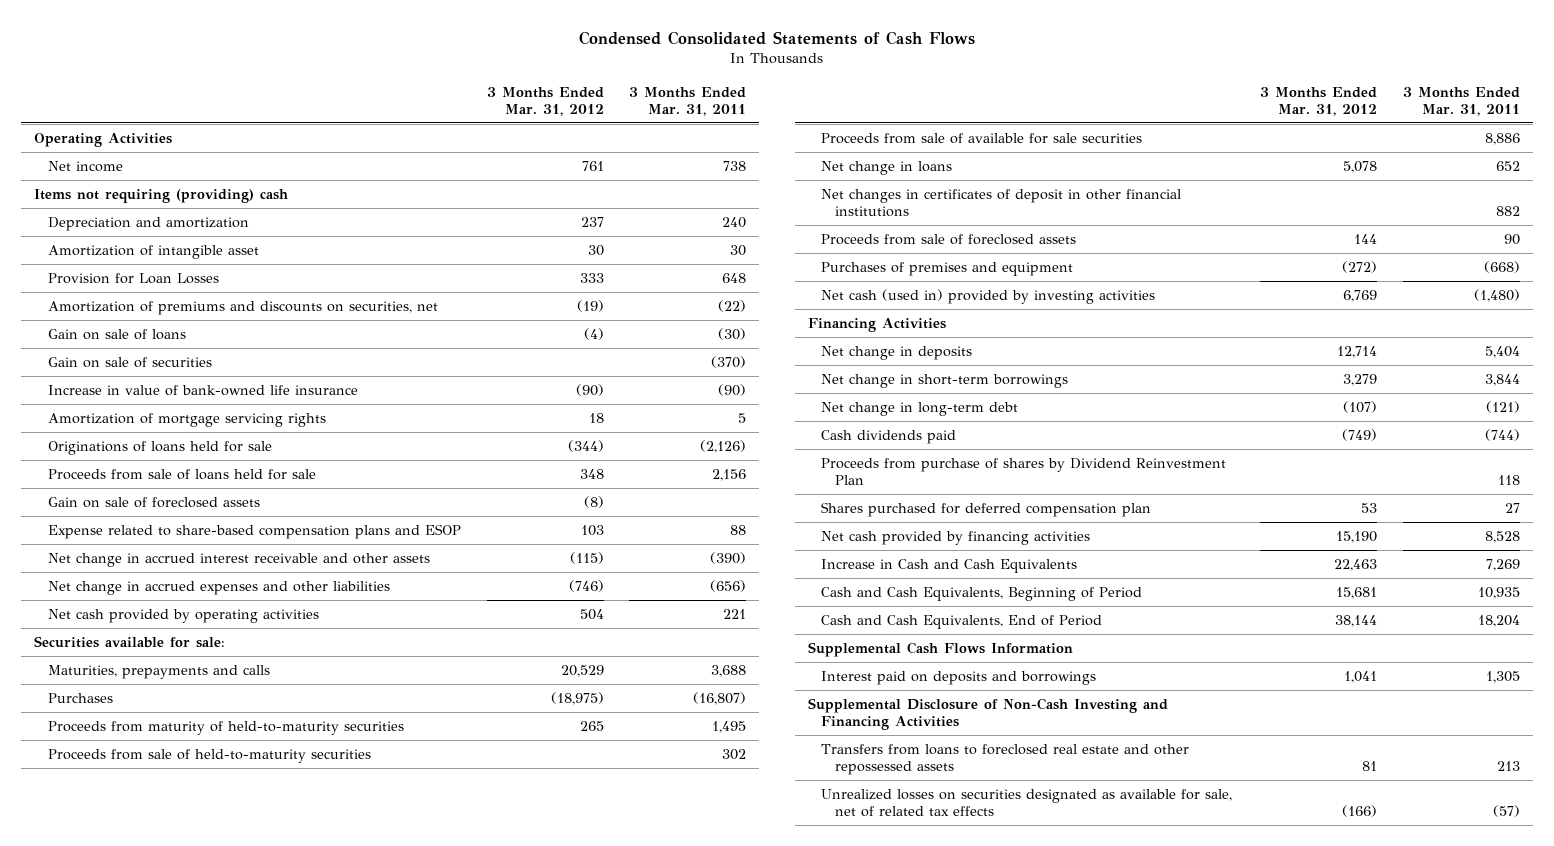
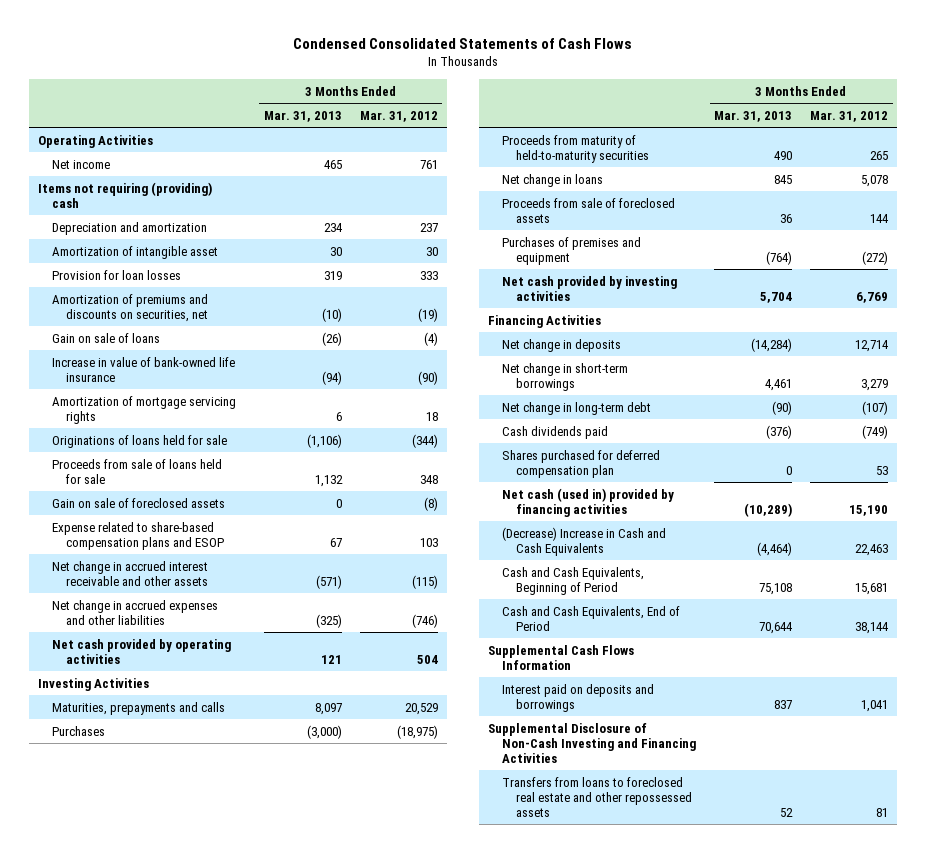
- | 3 Months Ended Mar. 31, 2012 | 3 Months Ended Mar. 31, 2011
+ | 3 Months Ended Mar. 31, 2013 | 3 Months Ended Mar. 31, 2012
- Provision for Loan Losses | 333 | 648
+ Provision for loan losses | 319 | 333
- Gain on sale of securities | | (370)
- Securities available for sale:
+ Investing Activities
- Proceeds from sale of held-to-maturity securities | | 302
- Proceeds from sale of available for sale securities | | 8,886
- Net changes in certificates of deposit in other financial institutions | | 882
- Net cash (used in) provided by investing activities | 6,769 | (1,480)
+ Net cash provided by investing activities | 5,704 | 6,769
- Proceeds from purchase of shares by Dividend Reinvestment Plan | | 118
- Net cash provided by financing activities | 15,190 | 8,528
- Increase in Cash and Cash Equivalents | 22,463 | 7,269
+ Net cash (used in) provided by financing activities | (10,289) | 15,190
+ (Decrease) Increase in Cash and Cash Equivalents | (4,464) | 22,463
- Unrealized losses on securities designated as available for sale, net of related tax effects | (166) | (57)

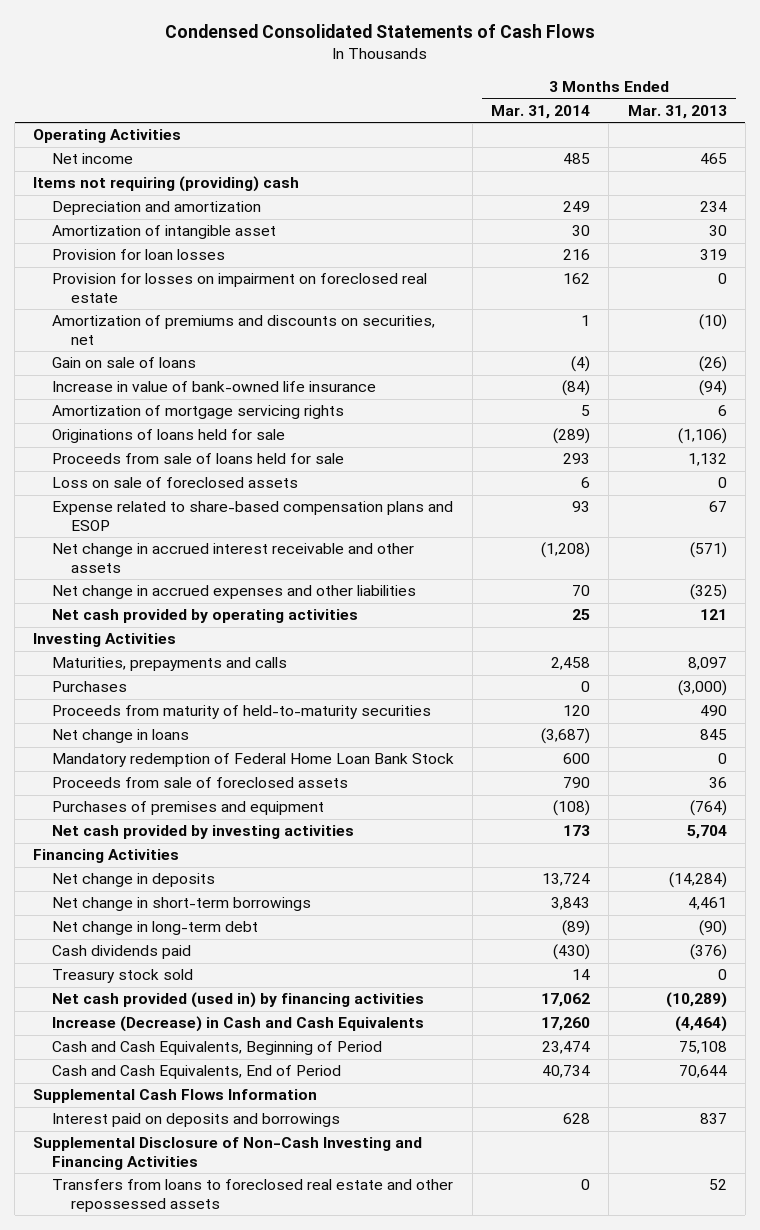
- | 3 Months Ended Mar. 31, 2013 | 3 Months Ended Mar. 31, 2012
+ | 3 Months Ended Mar. 31, 2014 | 3 Months Ended Mar. 31, 2013
+ Provision for losses on impairment on foreclosed real estate | 162 | 0
- Gain on sale of foreclosed assets | 0 | (8)
+ Loss on sale of foreclosed assets | 6 | 0
+ Mandatory redemption of Federal Home Loan Bank Stock | 600 | 0
- Shares purchased for deferred compensation plan | 0 | 53
- Net cash (used in) provided by financing activities | (10,289) | 15,190
- (Decrease) Increase in Cash and Cash Equivalents | (4,464) | 22,463
+ Treasury stock sold | 14 | 0
+ Net cash provided (used in) by financing activities | 17,062 | (10,289)
+ Increase (Decrease) in Cash and Cash Equivalents | 17,260 | (4,464)

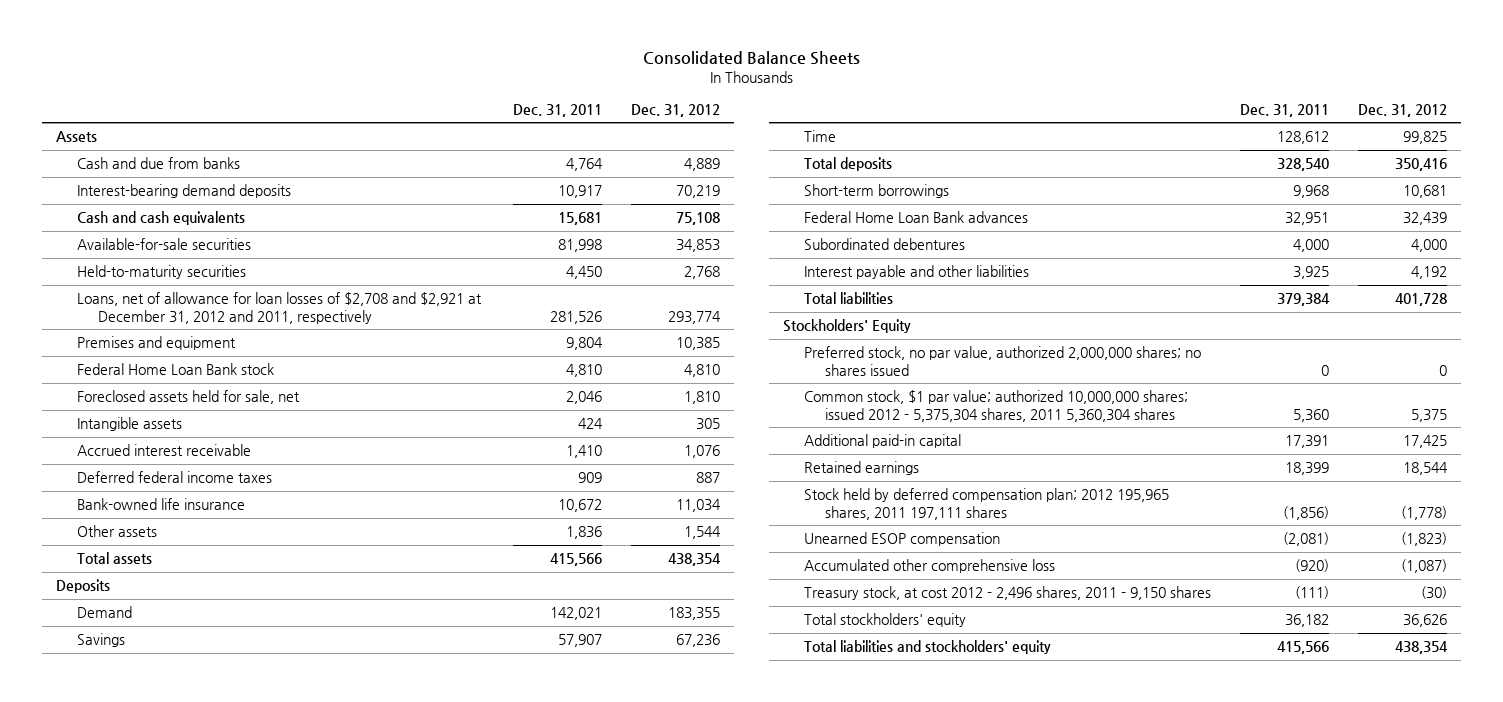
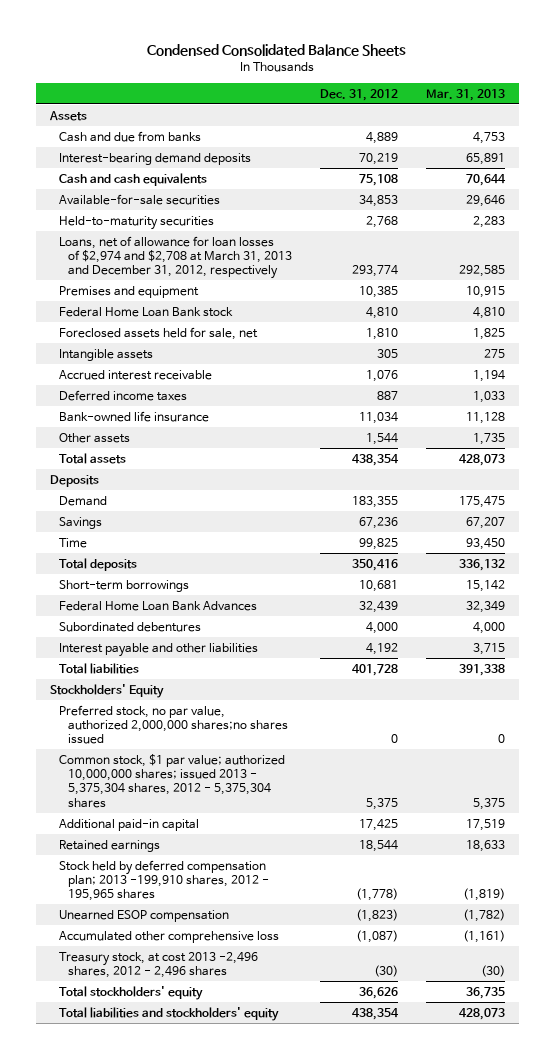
- Consolidated Balance Sheets
+ Condensed Consolidated Balance Sheets
- | Dec. 31, 2011 | Dec. 31, 2012
+ | Dec. 31, 2012 | Mar. 31, 2013
- Loans, net of allowance for loan losses of $2,708 and $2,921 at December 31, 2012 and 2011, respectively | 281,526 | 293,774
+ Loans, net of allowance for loan losses of $2,974 and $2,708 at March 31, 2013 and December 31, 2012, respectively | 293,774 | 292,585
- Deferred federal income taxes | 909 | 887
+ Deferred income taxes | 887 | 1,033
- Federal Home Loan Bank advances | 32,951 | 32,439
+ Federal Home Loan Bank Advances | 32,439 | 32,349
- Preferred stock, no par value, authorized 2,000,000 shares; no shares issued | 0 | 0
- Common stock, $1 par value; authorized 10,000,000 shares; issued 2012 - 5,375,304 shares, 2011 5,360,304 shares | 5,360 | 5,375
+ Preferred stock, no par value, authorized 2,000,000 shares;no shares issued | 0 | 0
+ Common stock, $1 par value; authorized 10,000,000 shares; issued 2013 - 5,375,304 shares, 2012 - 5,375,304 shares | 5,375 | 5,375
- Stock held by deferred compensation plan; 2012 195,965 shares, 2011 197,111 shares | (1,856) | (1,778)
+ Stock held by deferred compensation plan; 2013 -199,910 shares, 2012 - 195,965 shares | (1,778) | (1,819)
- Treasury stock, at cost 2012 - 2,496 shares, 2011 - 9,150 shares | (111) | (30)
+ Treasury stock, at cost 2013 -2,496 shares, 2012 - 2,496 shares | (30) | (30)

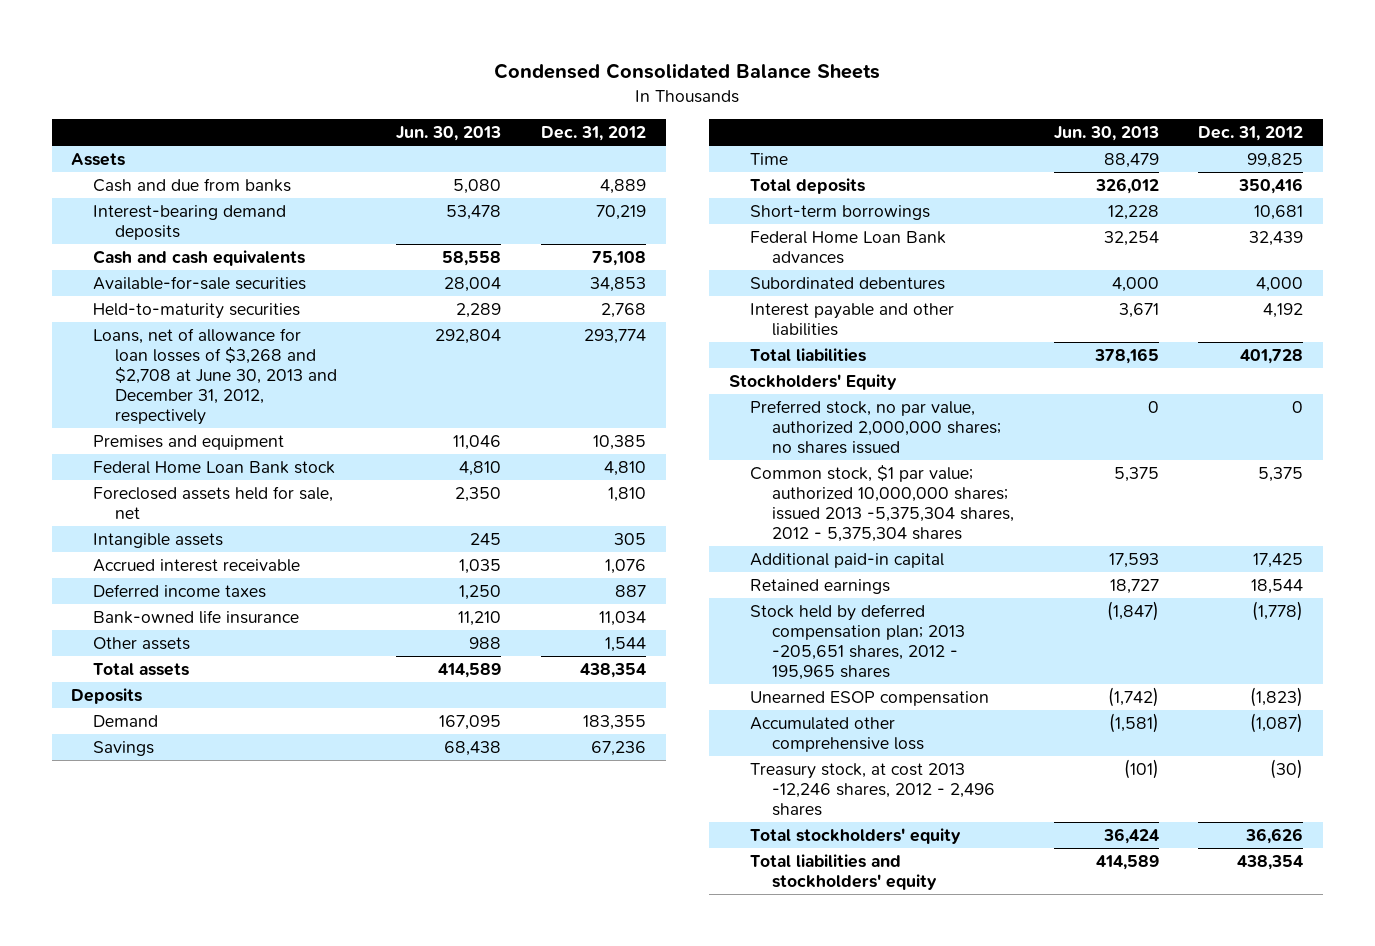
- | Dec. 31, 2012 | Mar. 31, 2013
+ | Jun. 30, 2013 | Dec. 31, 2012
- Loans, net of allowance for loan losses of $2,974 and $2,708 at March 31, 2013 and December 31, 2012, respectively | 293,774 | 292,585
+ Loans, net of allowance for loan losses of $3,268 and $2,708 at June 30, 2013 and December 31, 2012, respectively | 292,804 | 293,774
- Federal Home Loan Bank Advances | 32,439 | 32,349
+ Federal Home Loan Bank advances | 32,254 | 32,439
- Preferred stock, no par value, authorized 2,000,000 shares;no shares issued | 0 | 0
- Common stock, $1 par value; authorized 10,000,000 shares; issued 2013 - 5,375,304 shares, 2012 - 5,375,304 shares | 5,375 | 5,375
+ Preferred stock, no par value, authorized 2,000,000 shares; no shares issued | 0 | 0
+ Common stock, $1 par value; authorized 10,000,000 shares; issued 2013 -5,375,304 shares, 2012 - 5,375,304 shares | 5,375 | 5,375
- Stock held by deferred compensation plan; 2013 -199,910 shares, 2012 - 195,965 shares | (1,778) | (1,819)
+ Stock held by deferred compensation plan; 2013 -205,651 shares, 2012 - 195,965 shares | (1,847) | (1,778)
- Treasury stock, at cost 2013 -2,496 shares, 2012 - 2,496 shares | (30) | (30)
+ Treasury stock, at cost 2013 -12,246 shares, 2012 - 2,496 shares | (101) | (30)

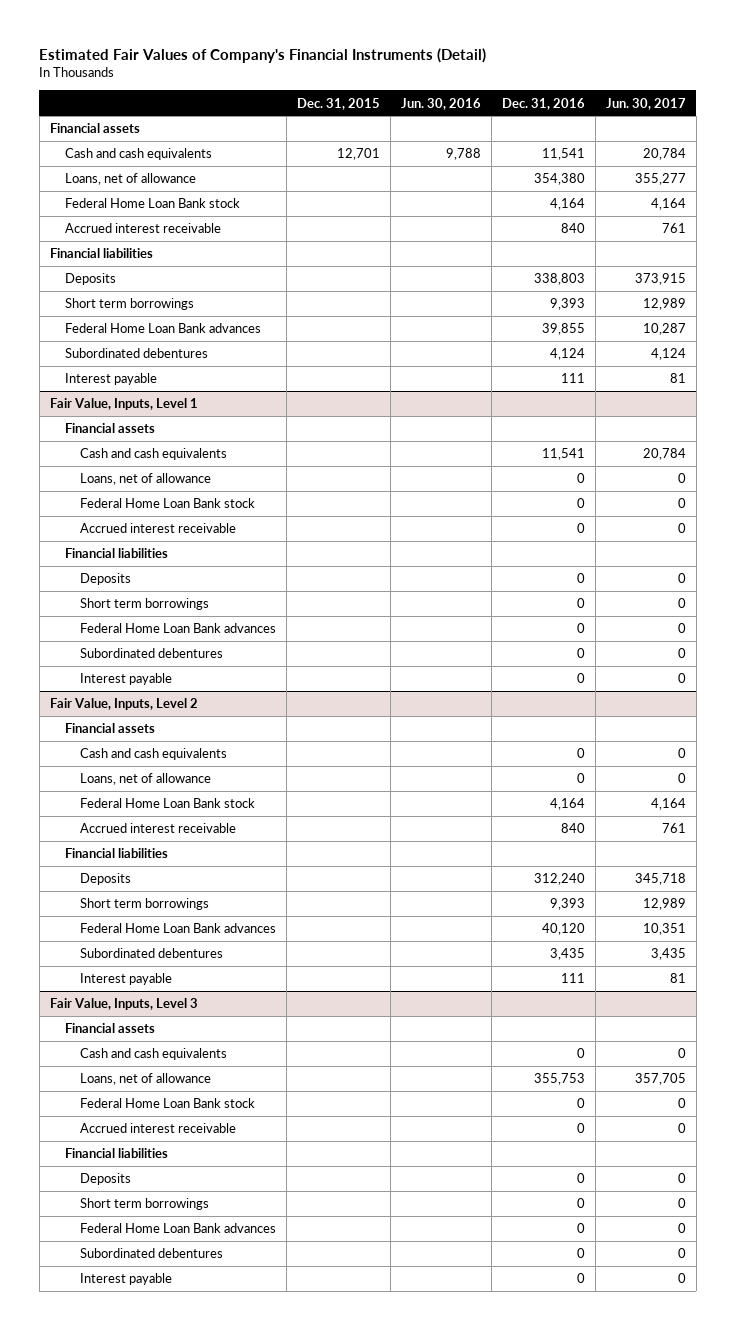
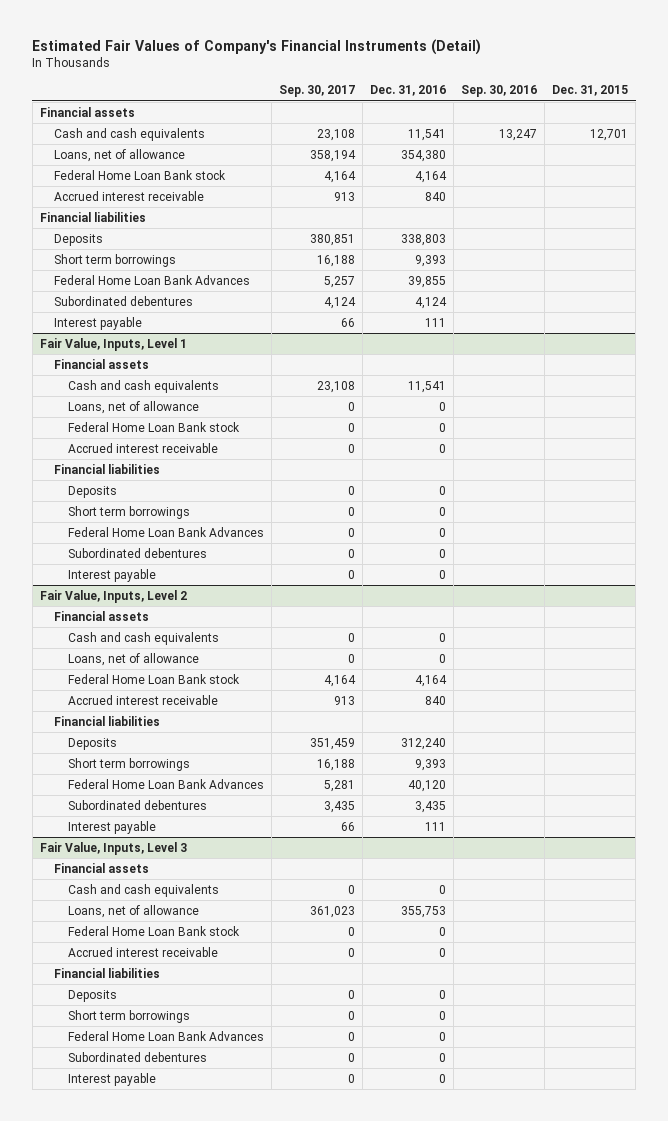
- | Dec. 31, 2015 | Jun. 30, 2016 | Dec. 31, 2016 | Jun. 30, 2017
+ | Sep. 30, 2017 | Dec. 31, 2016 | Sep. 30, 2016 | Dec. 31, 2015
- Federal Home Loan Bank advances | | | 39,855 | 10,287
+ Federal Home Loan Bank Advances | 5,257 | 39,855 | |
@ Fair Value, Inputs, Level 1
- Federal Home Loan Bank advances | | | 0 | 0
+ Federal Home Loan Bank Advances | 0 | 0 | |
@ Fair Value, Inputs, Level 2
- Federal Home Loan Bank advances | | | 40,120 | 10,351
+ Federal Home Loan Bank Advances | 5,281 | 40,120 | |
@ Fair Value, Inputs, Level 3
- Federal Home Loan Bank advances | | | 0 | 0
+ Federal Home Loan Bank Advances | 0 | 0 | |

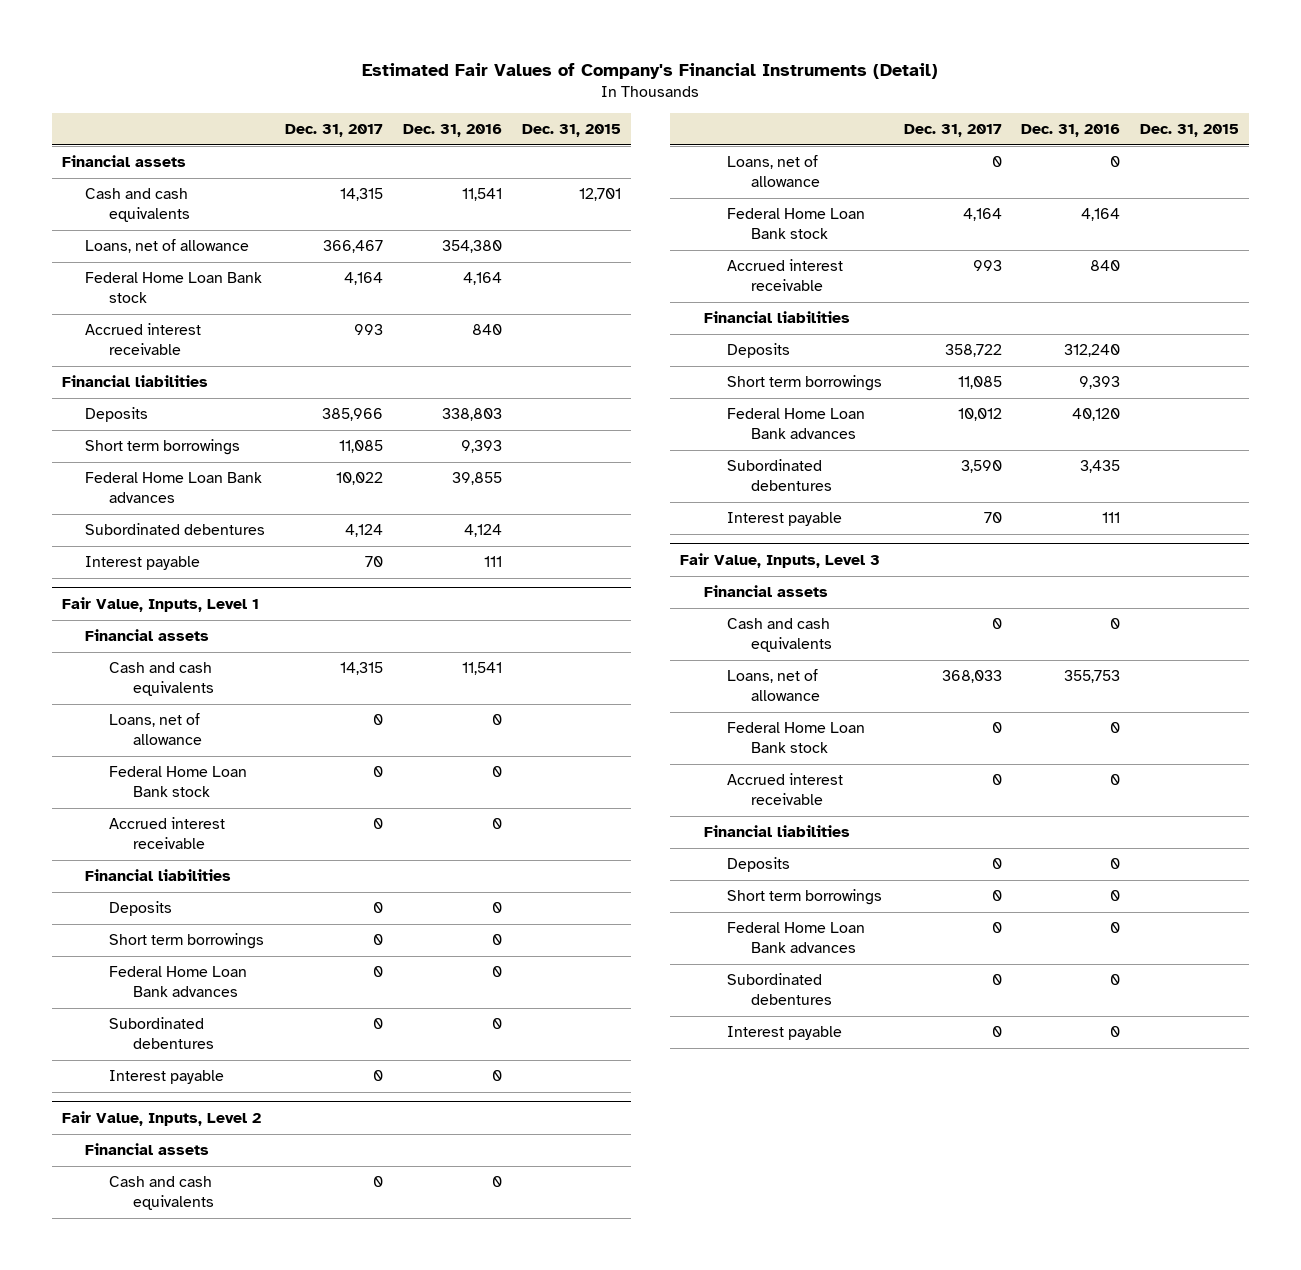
- | Sep. 30, 2017 | Dec. 31, 2016 | Sep. 30, 2016 | Dec. 31, 2015
+ | Dec. 31, 2017 | Dec. 31, 2016 | Dec. 31, 2015
- Federal Home Loan Bank Advances | 5,257 | 39,855 | |
+ Federal Home Loan Bank advances | 10,022 | 39,855 |
@ Fair Value, Inputs, Level 1
- Federal Home Loan Bank Advances | 0 | 0 | |
+ Federal Home Loan Bank advances | 0 | 0 |
@ Fair Value, Inputs, Level 2
- Federal Home Loan Bank Advances | 5,281 | 40,120 | |
+ Federal Home Loan Bank advances | 10,012 | 40,120 |
@ Fair Value, Inputs, Level 3
- Federal Home Loan Bank Advances | 0 | 0 | |
+ Federal Home Loan Bank advances | 0 | 0 |

